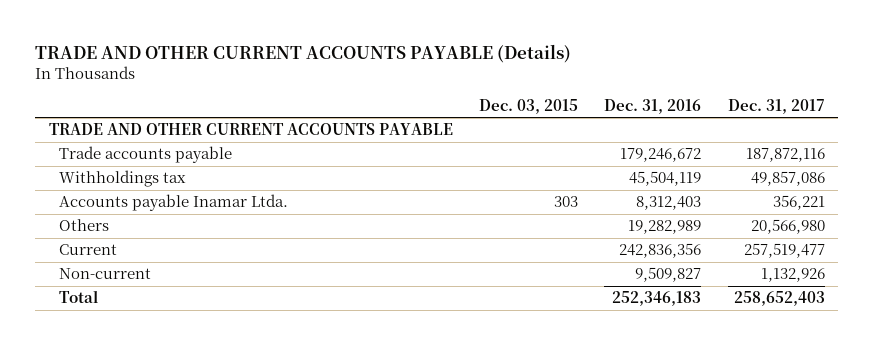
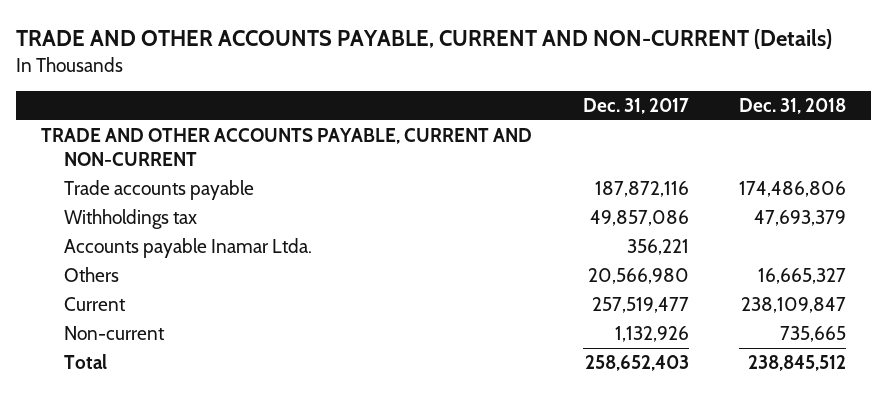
- TRADE AND OTHER CURRENT ACCOUNTS PAYABLE (Details)
+ TRADE AND OTHER ACCOUNTS PAYABLE, CURRENT AND NON-CURRENT (Details)
- | Dec. 03, 2015 | Dec. 31, 2016 | Dec. 31, 2017
+ | Dec. 31, 2017 | Dec. 31, 2018
- TRADE AND OTHER CURRENT ACCOUNTS PAYABLE
+ TRADE AND OTHER ACCOUNTS PAYABLE, CURRENT AND NON-CURRENT

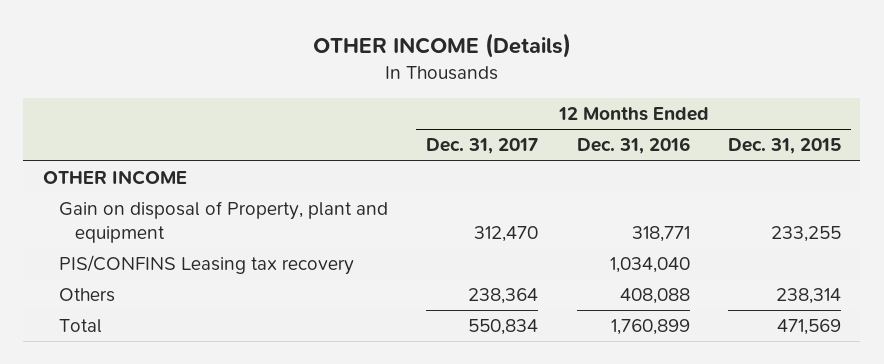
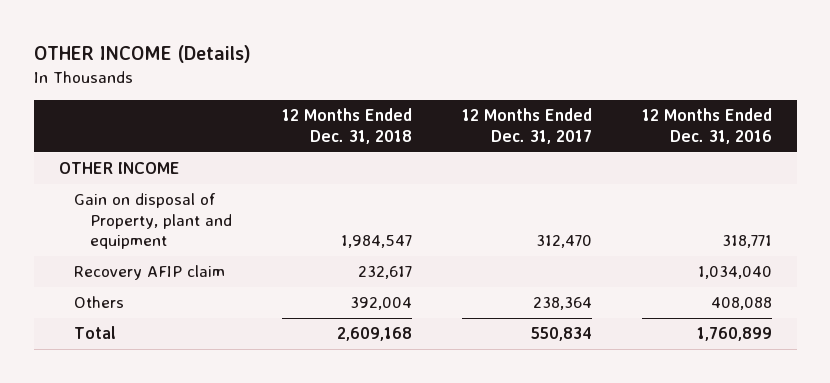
- | 12 Months Ended Dec. 31, 2017 | 12 Months Ended Dec. 31, 2016 | 12 Months Ended Dec. 31, 2015
+ | 12 Months Ended Dec. 31, 2018 | 12 Months Ended Dec. 31, 2017 | 12 Months Ended Dec. 31, 2016
- PIS/CONFINS Leasing tax recovery | | 1,034,040 |
+ Recovery AFIP claim | 232,617 | | 1,034,040

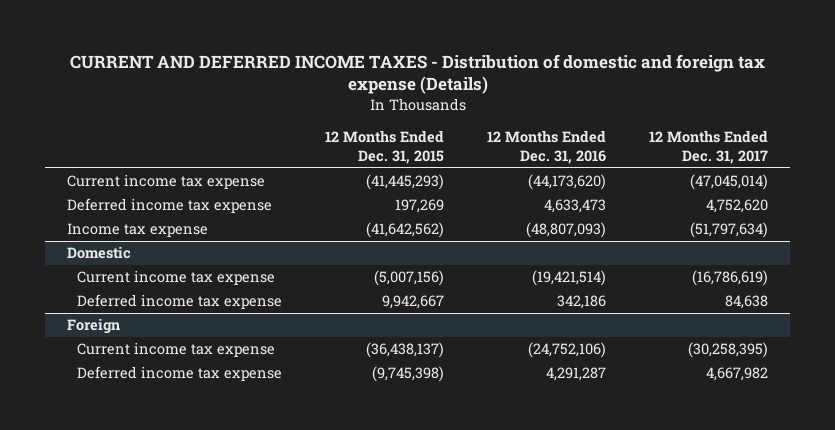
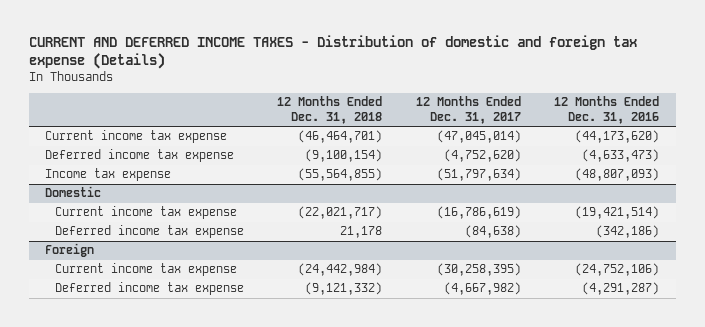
- | 12 Months Ended Dec. 31, 2015 | 12 Months Ended Dec. 31, 2016 | 12 Months Ended Dec. 31, 2017
+ | 12 Months Ended Dec. 31, 2018 | 12 Months Ended Dec. 31, 2017 | 12 Months Ended Dec. 31, 2016
- Deferred income tax expense | 197,269 | 4,633,473 | 4,752,620
+ Deferred income tax expense | (9,100,154) | (4,752,620) | (4,633,473)
@ Domestic
- Deferred income tax expense | 9,942,667 | 342,186 | 84,638
+ Deferred income tax expense | 21,178 | (84,638) | (342,186)
@ Foreign
- Deferred income tax expense | (9,745,398) | 4,291,287 | 4,667,982
+ Deferred income tax expense | (9,121,332) | (4,667,982) | (4,291,287)

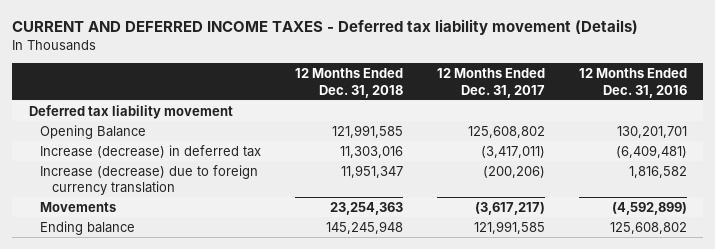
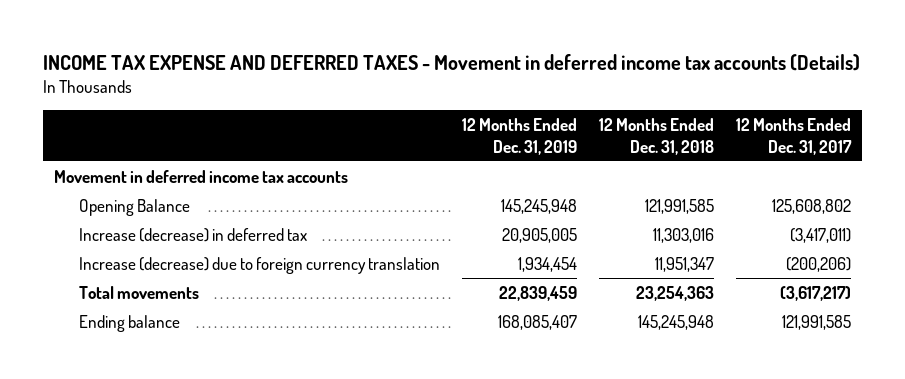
- CURRENT AND DEFERRED INCOME TAXES - Deferred tax liability movement (Details)
+ INCOME TAX EXPENSE AND DEFERRED TAXES - Movement in deferred income tax accounts (Details)
- | 12 Months Ended Dec. 31, 2018 | 12 Months Ended Dec. 31, 2017 | 12 Months Ended Dec. 31, 2016
+ | 12 Months Ended Dec. 31, 2019 | 12 Months Ended Dec. 31, 2018 | 12 Months Ended Dec. 31, 2017
- Deferred tax liability movement
+ Movement in deferred income tax accounts
- Movements | 23,254,363 | (3,617,217) | (4,592,899)
+ Total movements | 22,839,459 | 23,254,363 | (3,617,217)

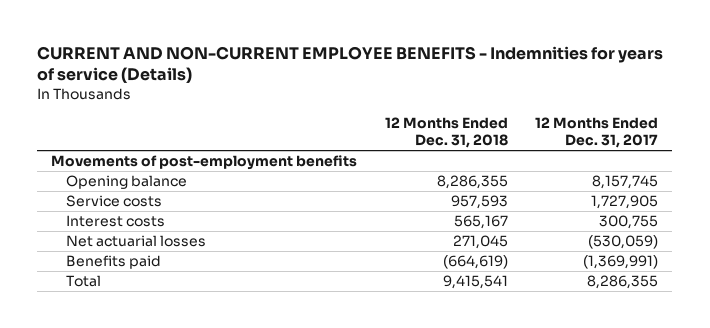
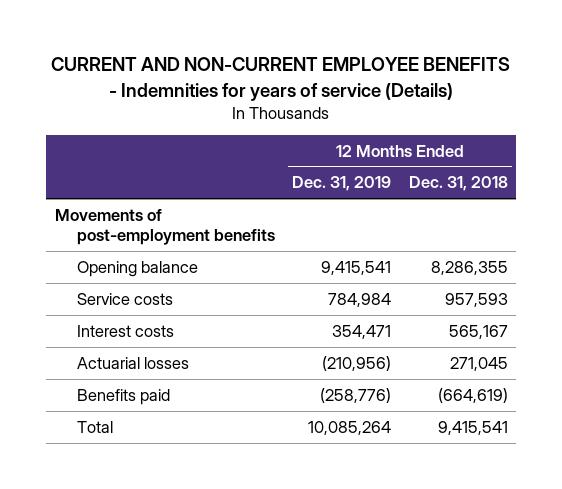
- | 12 Months Ended Dec. 31, 2018 | 12 Months Ended Dec. 31, 2017
+ | 12 Months Ended Dec. 31, 2019 | 12 Months Ended Dec. 31, 2018
- Net actuarial losses | 271,045 | (530,059)
+ Actuarial losses | (210,956) | 271,045

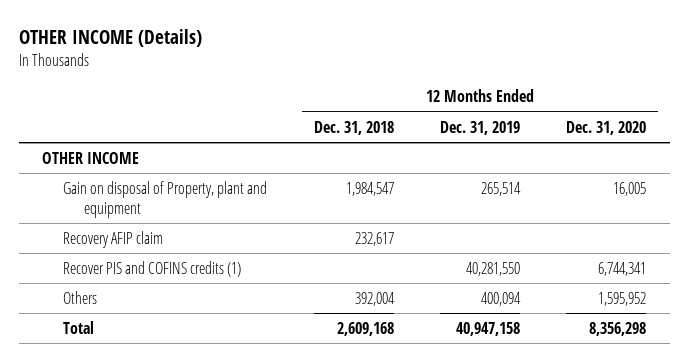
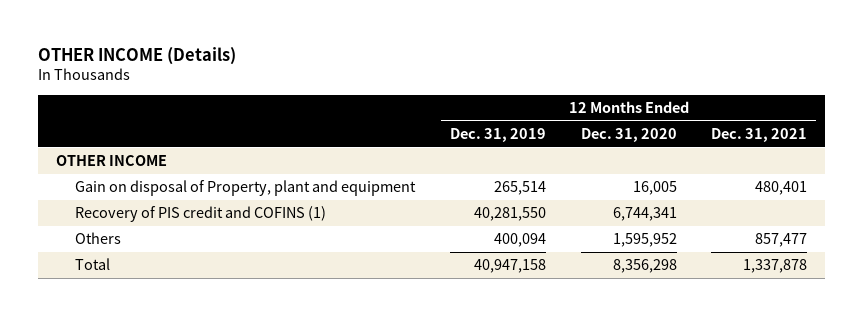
- | 12 Months Ended Dec. 31, 2018 | 12 Months Ended Dec. 31, 2019 | 12 Months Ended Dec. 31, 2020
+ | 12 Months Ended Dec. 31, 2019 | 12 Months Ended Dec. 31, 2020 | 12 Months Ended Dec. 31, 2021
- Recovery AFIP claim | 232,617 | |
- Recover PIS and COFINS credits (1) | | 40,281,550 | 6,744,341
+ Recovery of PIS credit and COFINS (1) | 40,281,550 | 6,744,341 |

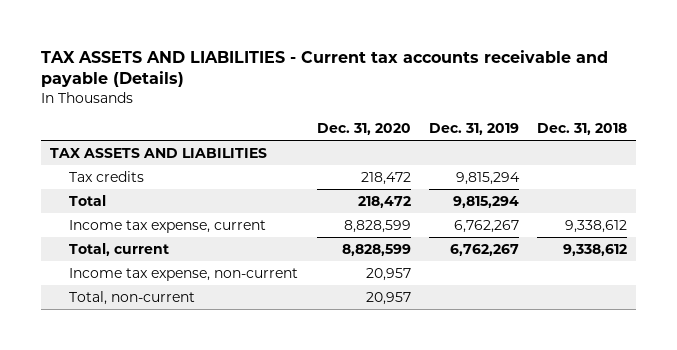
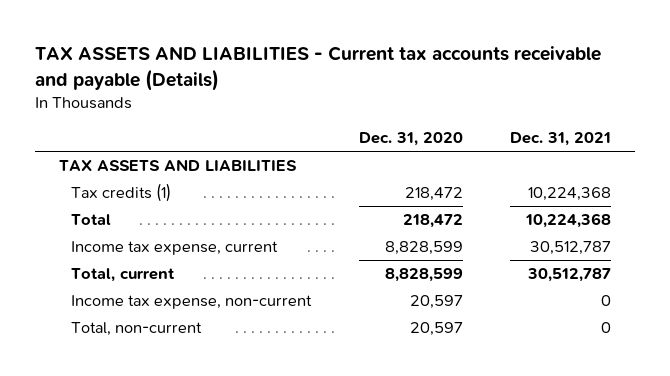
- | Dec. 31, 2020 | Dec. 31, 2019 | Dec. 31, 2018
+ | Dec. 31, 2020 | Dec. 31, 2021
- Tax credits | 218,472 | 9,815,294 |
+ Tax credits (1) | 218,472 | 10,224,368
- Income tax expense, non-current | 20,957 | |
- Total, non-current | 20,957 | |
+ Income tax expense, non-current | 20,597 | 0
+ Total, non-current | 20,597 | 0

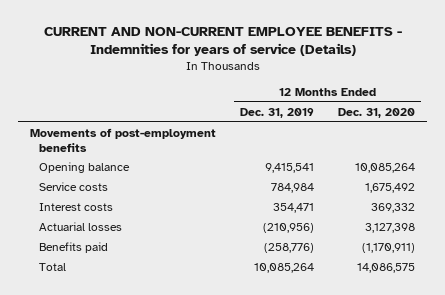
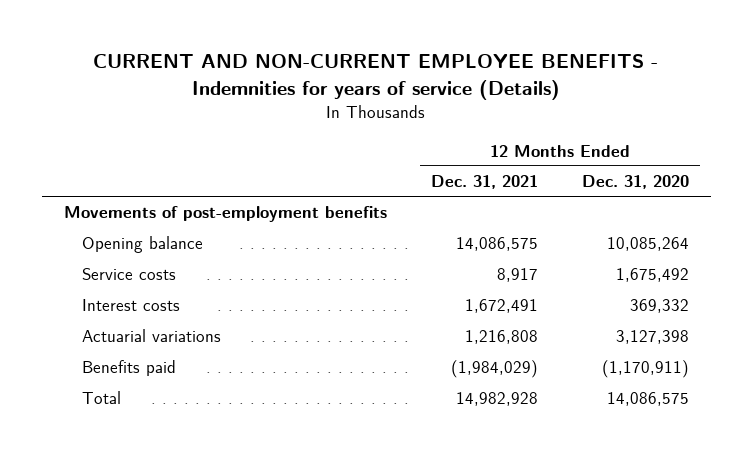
- | 12 Months Ended Dec. 31, 2019 | 12 Months Ended Dec. 31, 2020
+ | 12 Months Ended Dec. 31, 2021 | 12 Months Ended Dec. 31, 2020
- Actuarial losses | (210,956) | 3,127,398
+ Actuarial variations | 1,216,808 | 3,127,398

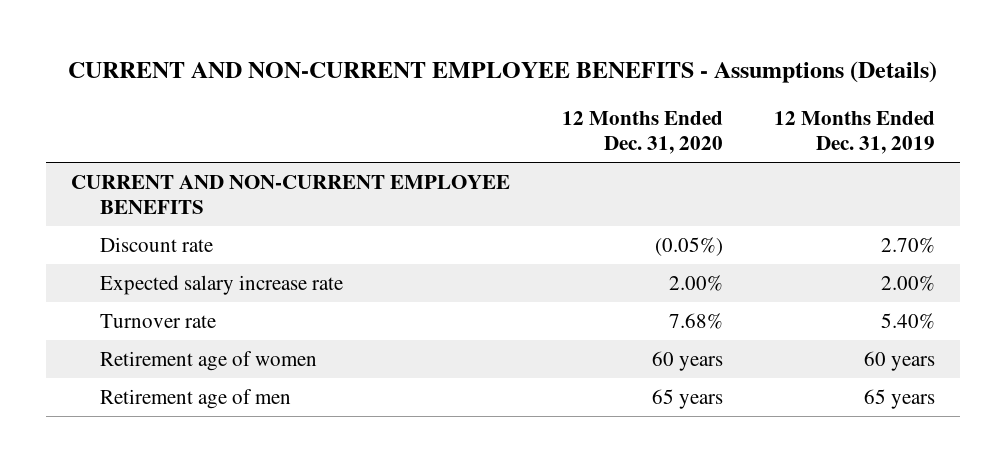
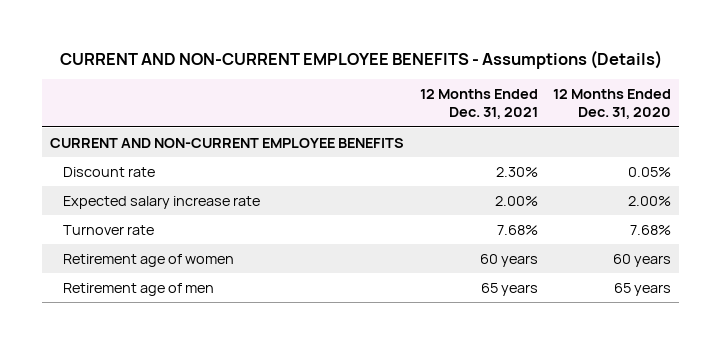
- | 12 Months Ended Dec. 31, 2020 | 12 Months Ended Dec. 31, 2019
+ | 12 Months Ended Dec. 31, 2021 | 12 Months Ended Dec. 31, 2020
- Discount rate | (0.05%) | 2.70%
+ Discount rate | 2.30% | 0.05%

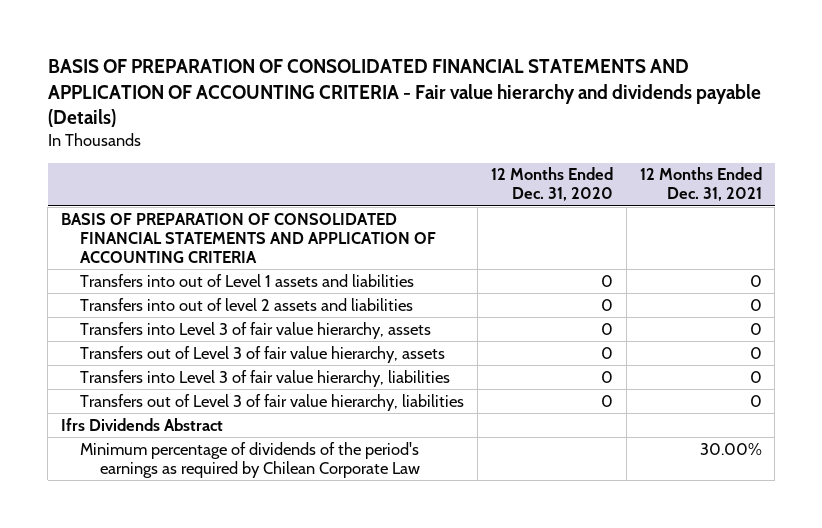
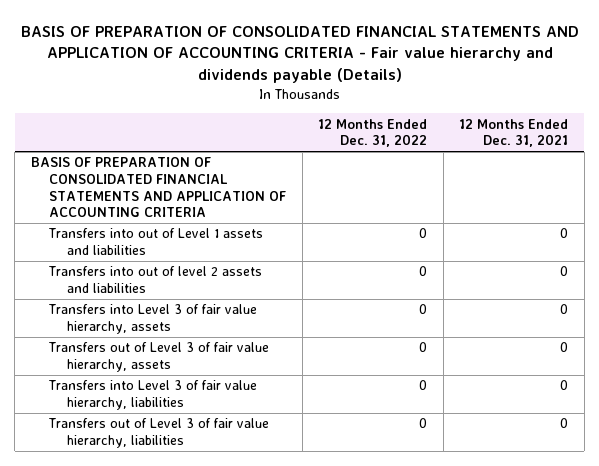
- | 12 Months Ended Dec. 31, 2020 | 12 Months Ended Dec. 31, 2021
+ | 12 Months Ended Dec. 31, 2022 | 12 Months Ended Dec. 31, 2021
- Ifrs Dividends Abstract
- Minimum percentage of dividends of the period's earnings as required by Chilean Corporate Law | | 30.00%

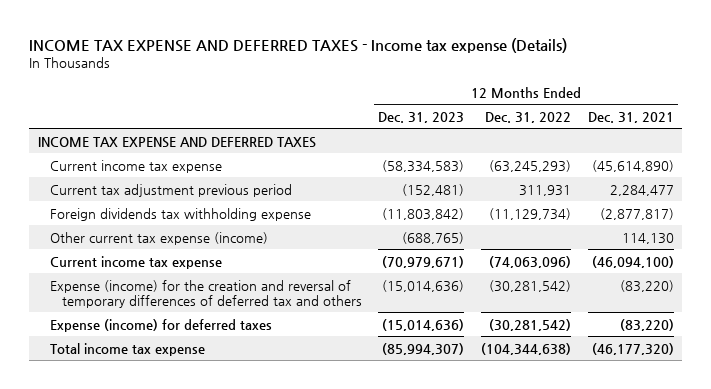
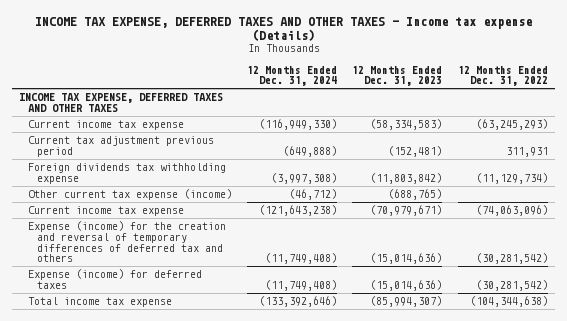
- INCOME TAX EXPENSE AND DEFERRED TAXES - Income tax expense (Details)
+ INCOME TAX EXPENSE, DEFERRED TAXES AND OTHER TAXES - Income tax expense (Details)
- | 12 Months Ended Dec. 31, 2023 | 12 Months Ended Dec. 31, 2022 | 12 Months Ended Dec. 31, 2021
+ | 12 Months Ended Dec. 31, 2024 | 12 Months Ended Dec. 31, 2023 | 12 Months Ended Dec. 31, 2022
- INCOME TAX EXPENSE AND DEFERRED TAXES
+ INCOME TAX EXPENSE, DEFERRED TAXES AND OTHER TAXES

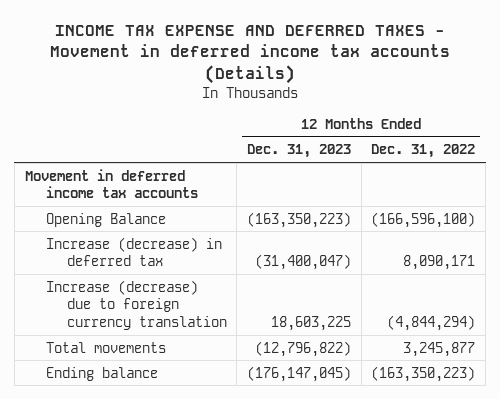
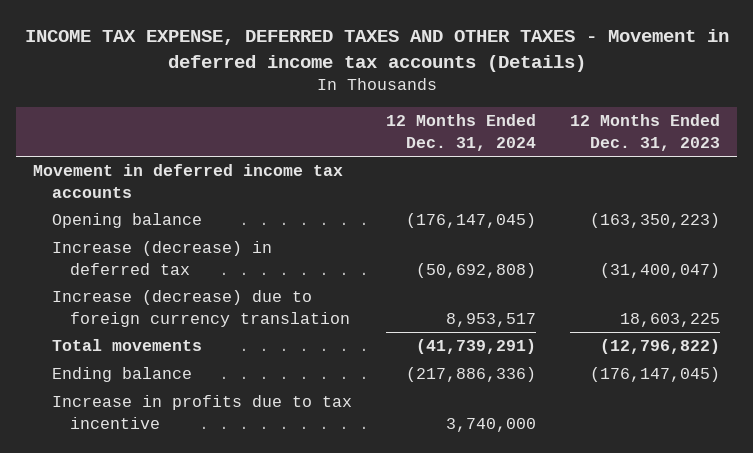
- INCOME TAX EXPENSE AND DEFERRED TAXES - Movement in deferred income tax accounts (Details)
+ INCOME TAX EXPENSE, DEFERRED TAXES AND OTHER TAXES - Movement in deferred income tax accounts (Details)
- | 12 Months Ended Dec. 31, 2023 | 12 Months Ended Dec. 31, 2022
+ | 12 Months Ended Dec. 31, 2024 | 12 Months Ended Dec. 31, 2023
- Opening Balance | (163,350,223) | (166,596,100)
+ Opening balance | (176,147,045) | (163,350,223)
+ Increase in profits due to tax incentive | 3,740,000 |

